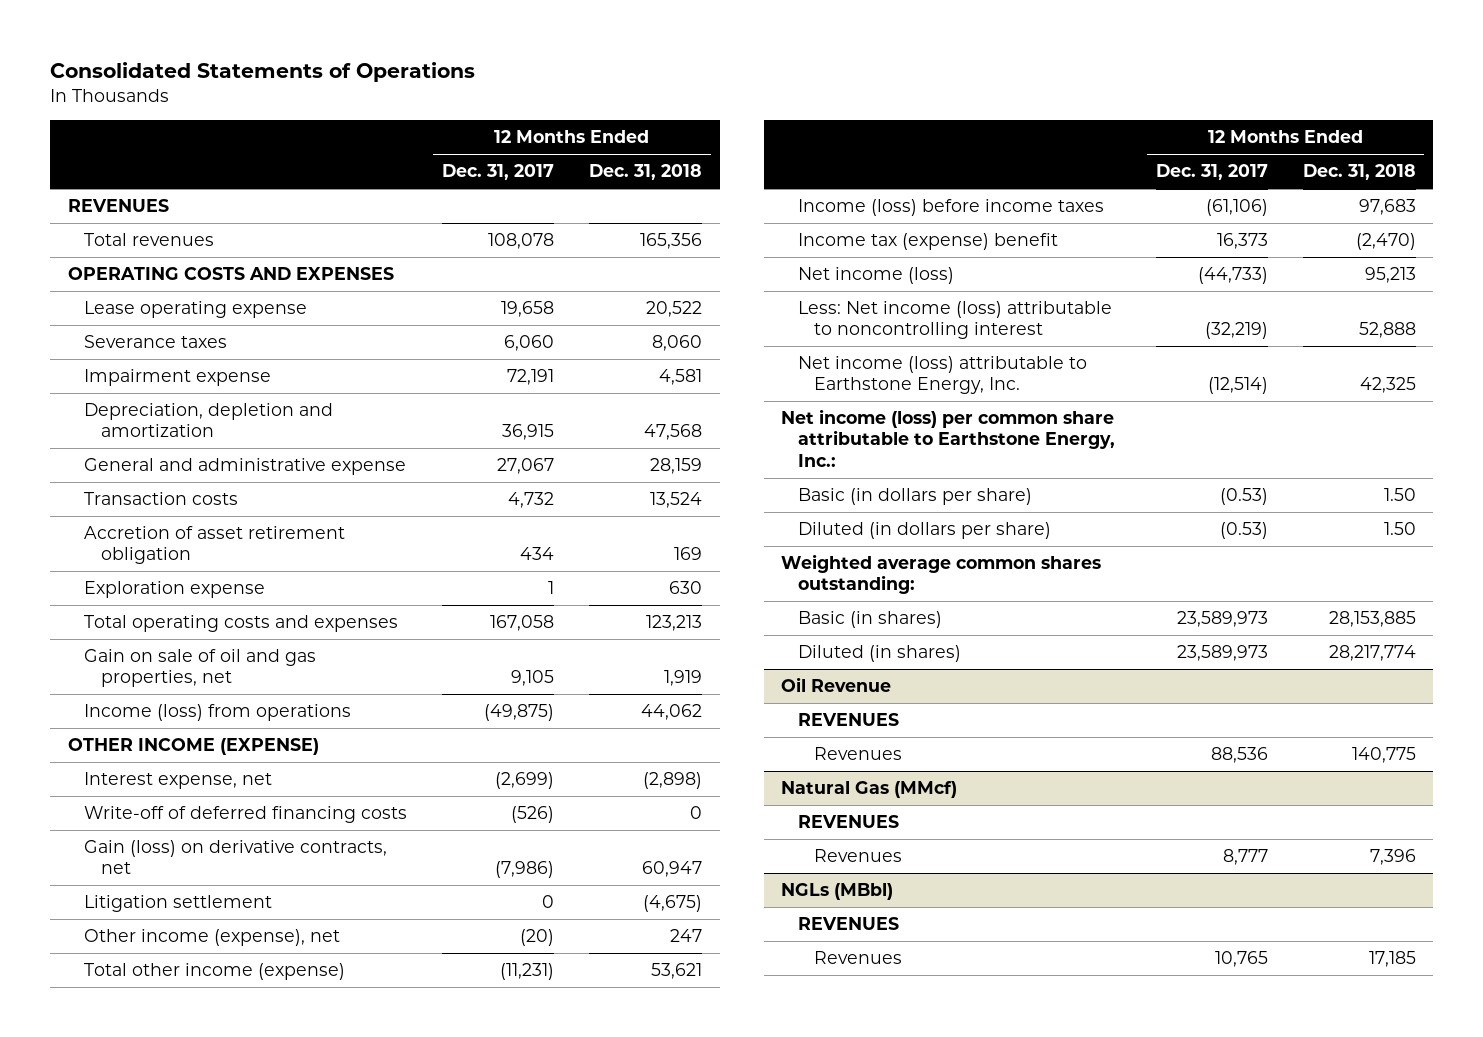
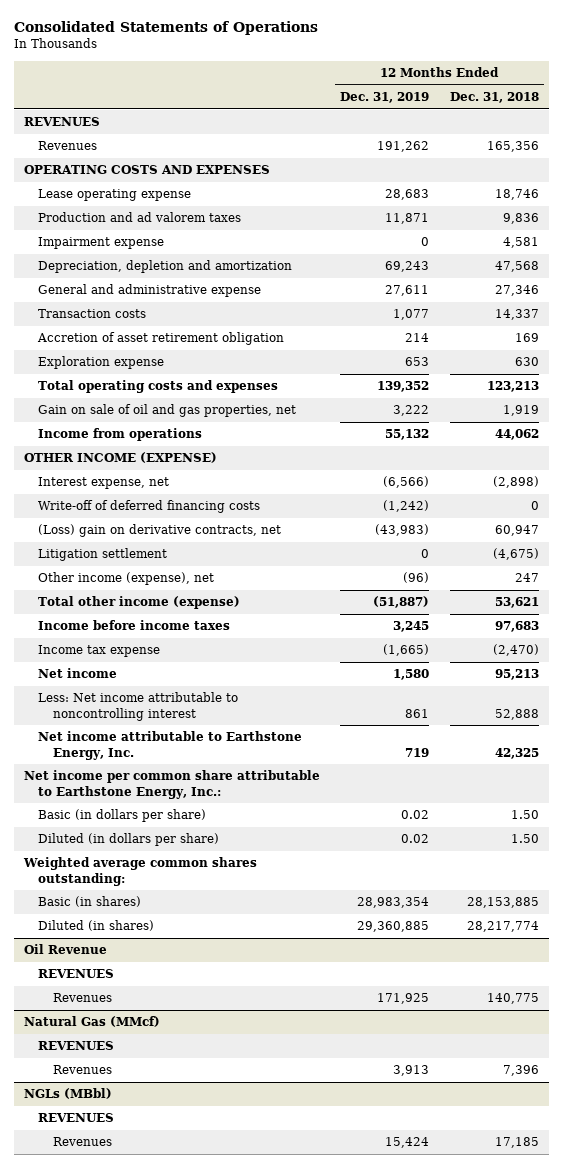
- | 12 Months Ended Dec. 31, 2017 | 12 Months Ended Dec. 31, 2018
+ | 12 Months Ended Dec. 31, 2019 | 12 Months Ended Dec. 31, 2018
- Total revenues | 108,078 | 165,356
+ Revenues | 191,262 | 165,356
- Lease operating expense | 19,658 | 20,522
- Severance taxes | 6,060 | 8,060
+ Lease operating expense | 28,683 | 18,746
+ Production and ad valorem taxes | 11,871 | 9,836
- General and administrative expense | 27,067 | 28,159
- Transaction costs | 4,732 | 13,524
+ General and administrative expense | 27,611 | 27,346
+ Transaction costs | 1,077 | 14,337
- Income (loss) from operations | (49,875) | 44,062
+ Income from operations | 55,132 | 44,062
- Gain (loss) on derivative contracts, net | (7,986) | 60,947
+ (Loss) gain on derivative contracts, net | (43,983) | 60,947
- Income (loss) before income taxes | (61,106) | 97,683
- Income tax (expense) benefit | 16,373 | (2,470)
- Net income (loss) | (44,733) | 95,213
- Less: Net income (loss) attributable to noncontrolling interest | (32,219) | 52,888
- Net income (loss) attributable to Earthstone Energy, Inc. | (12,514) | 42,325
- Net income (loss) per common share attributable to Earthstone Energy, Inc.:
+ Income before income taxes | 3,245 | 97,683
+ Income tax expense | (1,665) | (2,470)
+ Net income | 1,580 | 95,213
+ Less: Net income attributable to noncontrolling interest | 861 | 52,888
+ Net income attributable to Earthstone Energy, Inc. | 719 | 42,325
+ Net income per common share attributable to Earthstone Energy, Inc.:

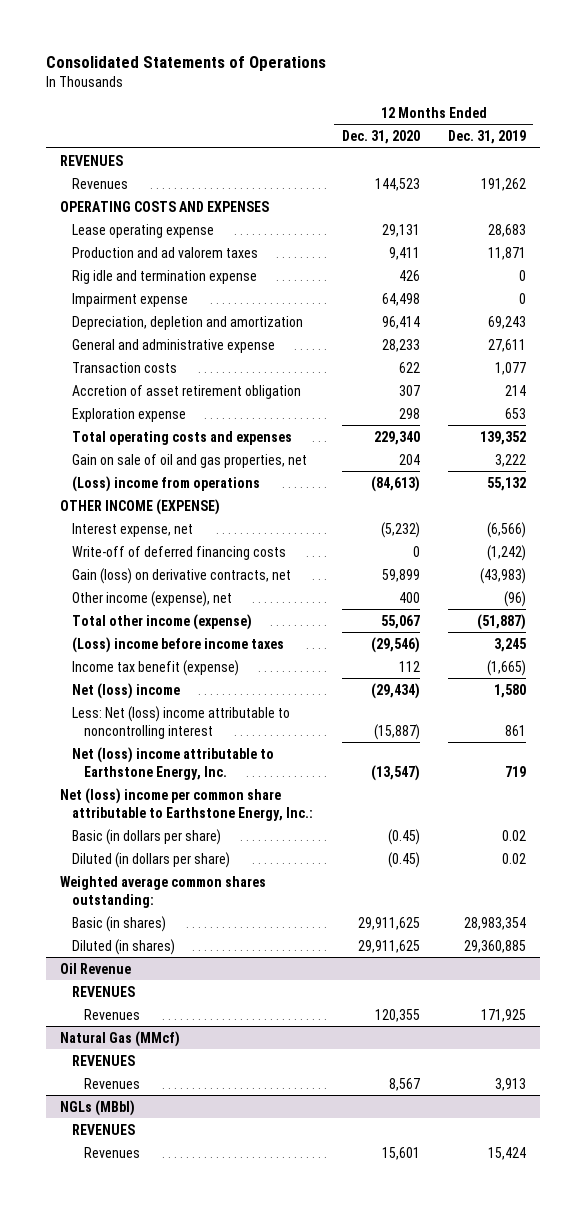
- | 12 Months Ended Dec. 31, 2019 | 12 Months Ended Dec. 31, 2018
+ | 12 Months Ended Dec. 31, 2020 | 12 Months Ended Dec. 31, 2019
+ Rig idle and termination expense | 426 | 0
- Income from operations | 55,132 | 44,062
+ (Loss) income from operations | (84,613) | 55,132
- (Loss) gain on derivative contracts, net | (43,983) | 60,947
- Litigation settlement | 0 | (4,675)
+ Gain (loss) on derivative contracts, net | 59,899 | (43,983)
- Income before income taxes | 3,245 | 97,683
- Income tax expense | (1,665) | (2,470)
- Net income | 1,580 | 95,213
- Less: Net income attributable to noncontrolling interest | 861 | 52,888
- Net income attributable to Earthstone Energy, Inc. | 719 | 42,325
- Net income per common share attributable to Earthstone Energy, Inc.:
+ (Loss) income before income taxes | (29,546) | 3,245
+ Income tax benefit (expense) | 112 | (1,665)
+ Net (loss) income | (29,434) | 1,580
+ Less: Net (loss) income attributable to noncontrolling interest | (15,887) | 861
+ Net (loss) income attributable to Earthstone Energy, Inc. | (13,547) | 719
+ Net (loss) income per common share attributable to Earthstone Energy, Inc.:

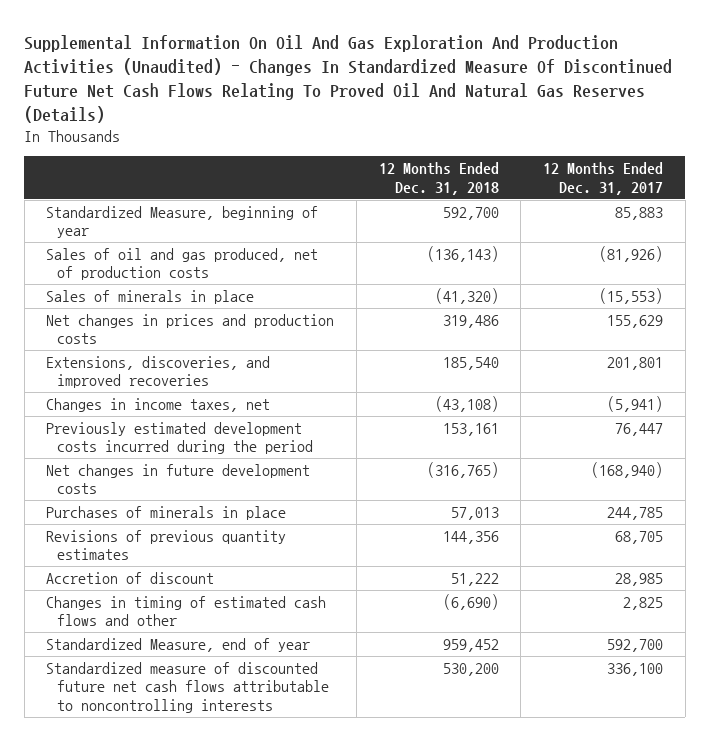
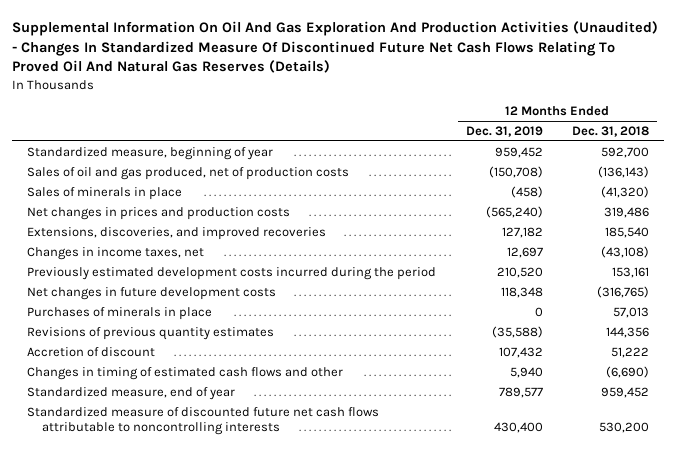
- | 12 Months Ended Dec. 31, 2018 | 12 Months Ended Dec. 31, 2017
+ | 12 Months Ended Dec. 31, 2019 | 12 Months Ended Dec. 31, 2018
- Standardized Measure, beginning of year | 592,700 | 85,883
+ Standardized measure, beginning of year | 959,452 | 592,700
- Standardized Measure, end of year | 959,452 | 592,700
+ Standardized measure, end of year | 789,577 | 959,452

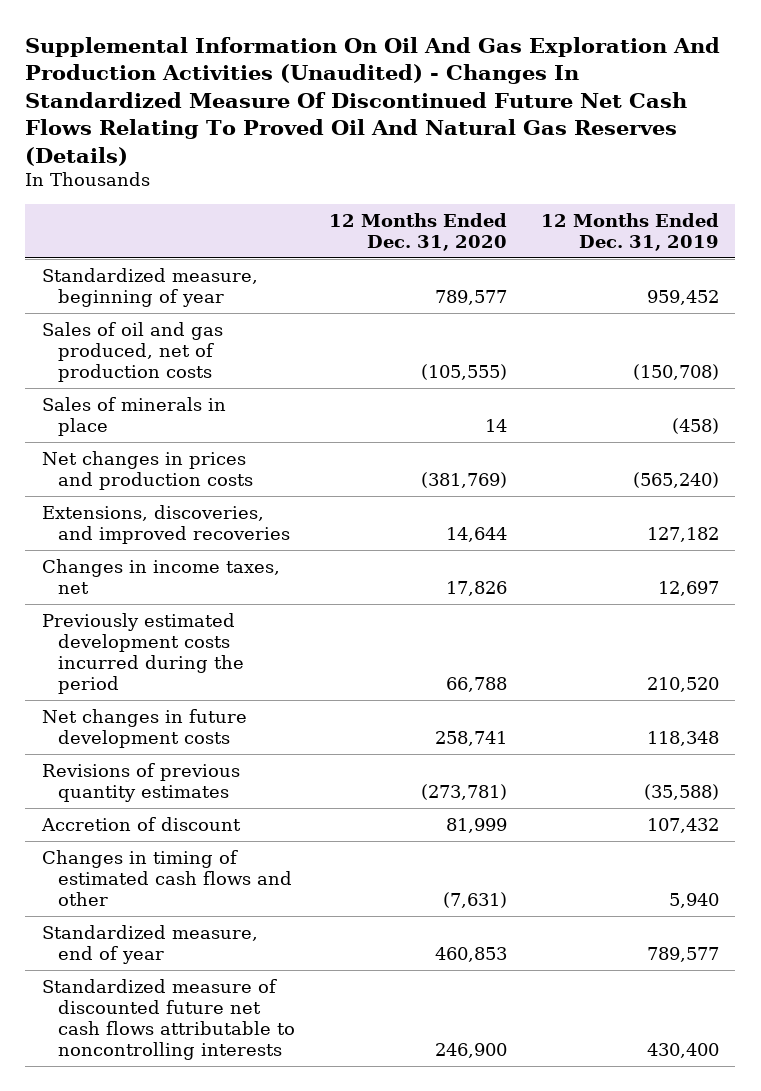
- | 12 Months Ended Dec. 31, 2019 | 12 Months Ended Dec. 31, 2018
+ | 12 Months Ended Dec. 31, 2020 | 12 Months Ended Dec. 31, 2019
- Purchases of minerals in place | 0 | 57,013

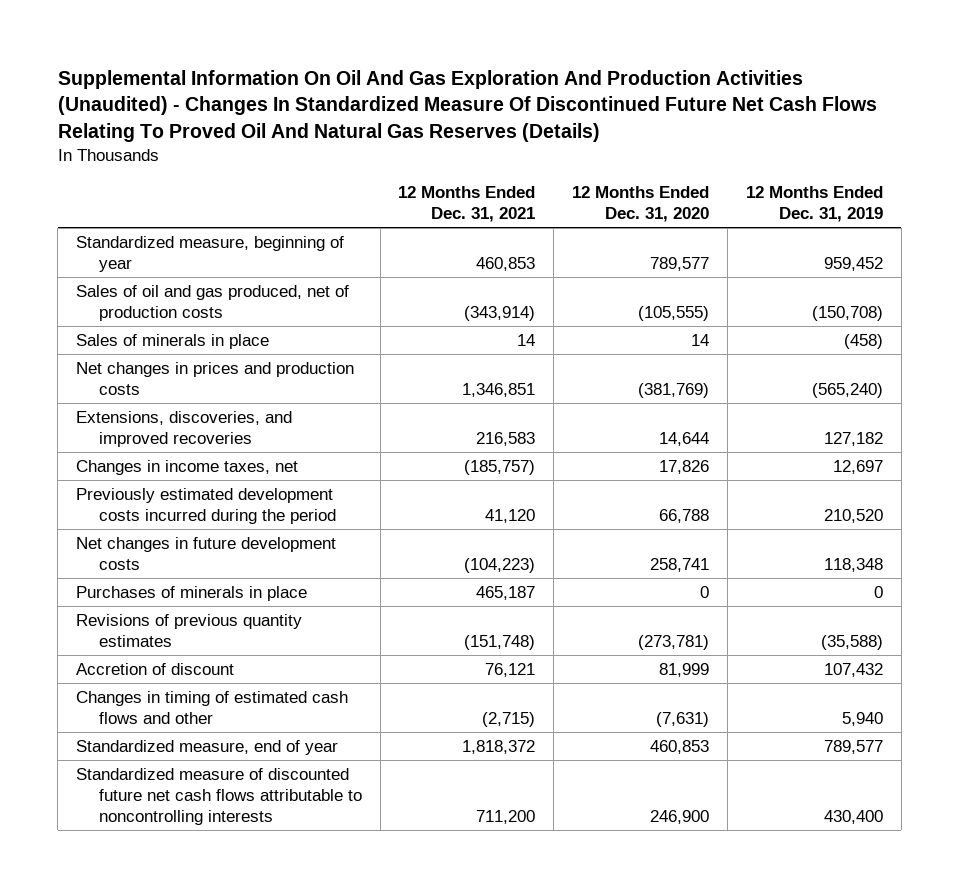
- | 12 Months Ended Dec. 31, 2020 | 12 Months Ended Dec. 31, 2019
+ | 12 Months Ended Dec. 31, 2021 | 12 Months Ended Dec. 31, 2020 | 12 Months Ended Dec. 31, 2019
+ Purchases of minerals in place | 465,187 | 0 | 0

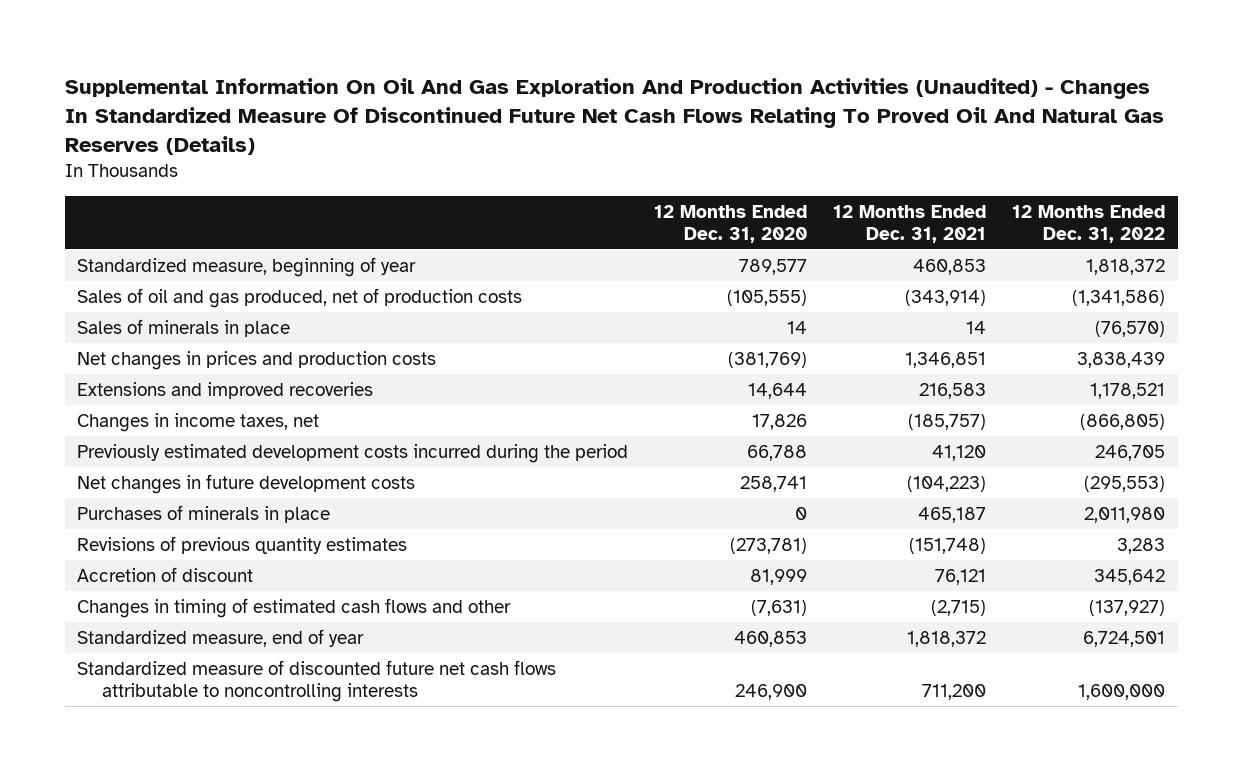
- | 12 Months Ended Dec. 31, 2021 | 12 Months Ended Dec. 31, 2020 | 12 Months Ended Dec. 31, 2019
+ | 12 Months Ended Dec. 31, 2020 | 12 Months Ended Dec. 31, 2021 | 12 Months Ended Dec. 31, 2022
- Extensions, discoveries, and improved recoveries | 216,583 | 14,644 | 127,182
+ Extensions and improved recoveries | 14,644 | 216,583 | 1,178,521

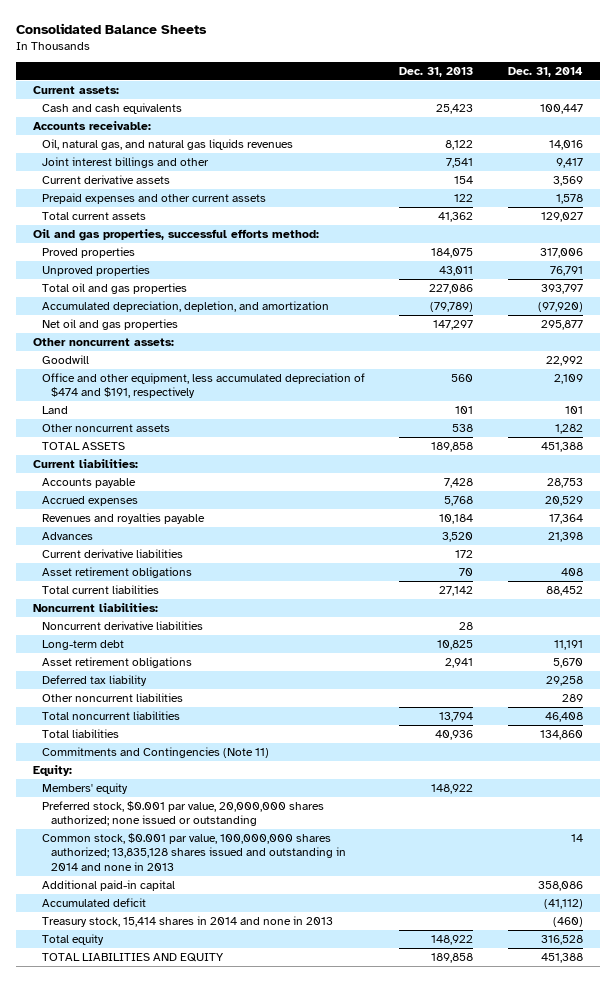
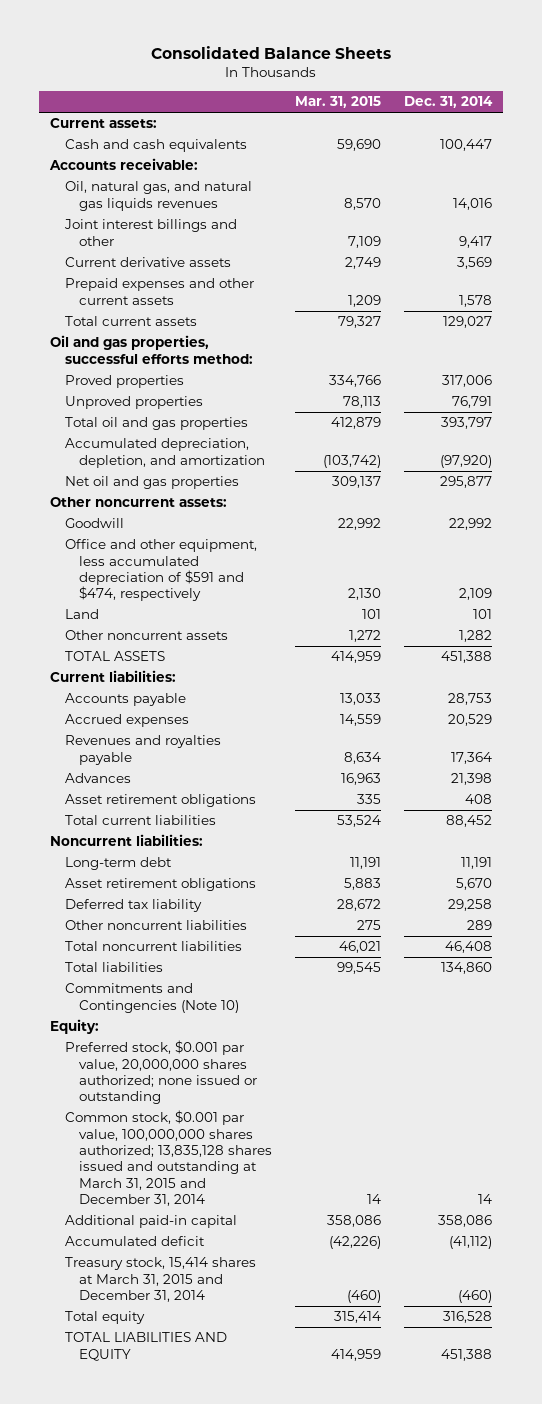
- | Dec. 31, 2013 | Dec. 31, 2014
+ | Mar. 31, 2015 | Dec. 31, 2014
- Office and other equipment, less accumulated depreciation of $474 and $191, respectively | 560 | 2,109
+ Office and other equipment, less accumulated depreciation of $591 and $474, respectively | 2,130 | 2,109
- Current derivative liabilities | 172 |
- Noncurrent derivative liabilities | 28 |
- Commitments and Contingencies (Note 11)
+ Commitments and Contingencies (Note 10)
- Members' equity | 148,922 |
- Common stock, $0.001 par value, 100,000,000 shares authorized; 13,835,128 shares issued and outstanding in 2014 and none in 2013 | | 14
+ Common stock, $0.001 par value, 100,000,000 shares authorized; 13,835,128 shares issued and outstanding at March 31, 2015 and December 31, 2014 | 14 | 14
- Treasury stock, 15,414 shares in 2014 and none in 2013 | | (460)
+ Treasury stock, 15,414 shares at March 31, 2015 and December 31, 2014 | (460) | (460)

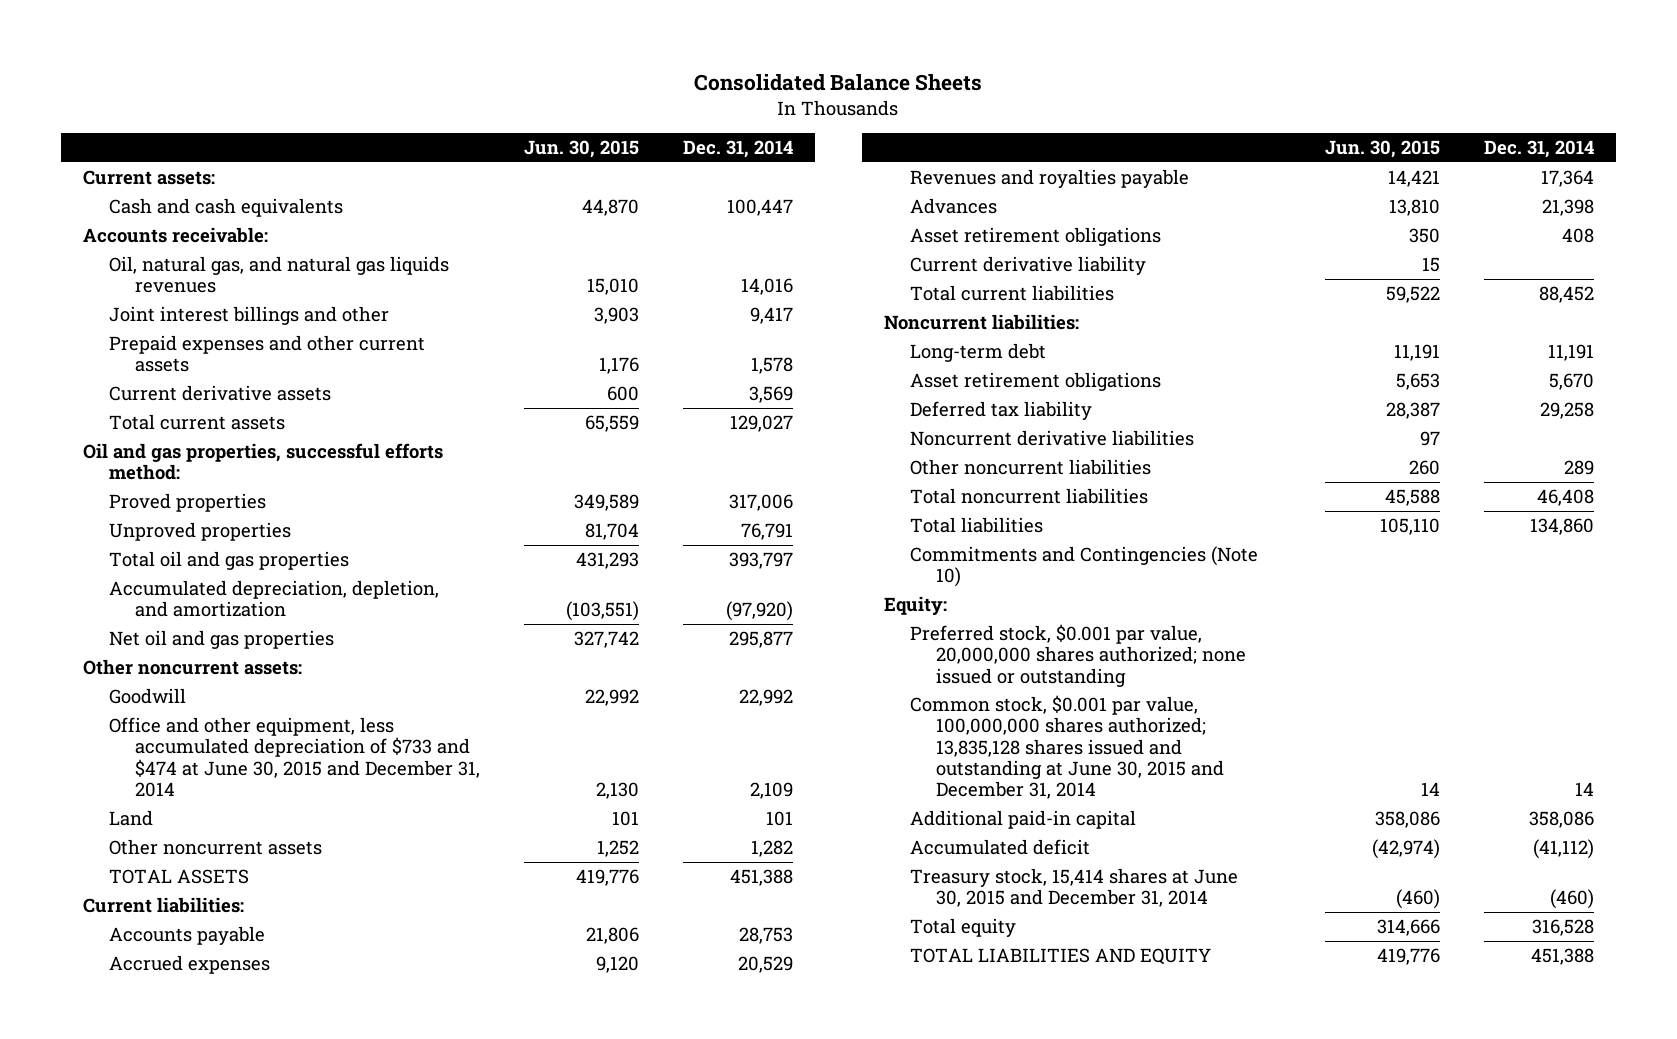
- | Mar. 31, 2015 | Dec. 31, 2014
+ | Jun. 30, 2015 | Dec. 31, 2014
moved down: Current derivative assets | 600 | 3,569
- Office and other equipment, less accumulated depreciation of $591 and $474, respectively | 2,130 | 2,109
+ Office and other equipment, less accumulated depreciation of $733 and $474 at June 30, 2015 and December 31, 2014 | 2,130 | 2,109
+ Current derivative liability | 15 |
+ Noncurrent derivative liabilities | 97 |
- Common stock, $0.001 par value, 100,000,000 shares authorized; 13,835,128 shares issued and outstanding at March 31, 2015 and December 31, 2014 | 14 | 14
+ Common stock, $0.001 par value, 100,000,000 shares authorized; 13,835,128 shares issued and outstanding at June 30, 2015 and December 31, 2014 | 14 | 14
- Treasury stock, 15,414 shares at March 31, 2015 and December 31, 2014 | (460) | (460)
+ Treasury stock, 15,414 shares at June 30, 2015 and December 31, 2014 | (460) | (460)

